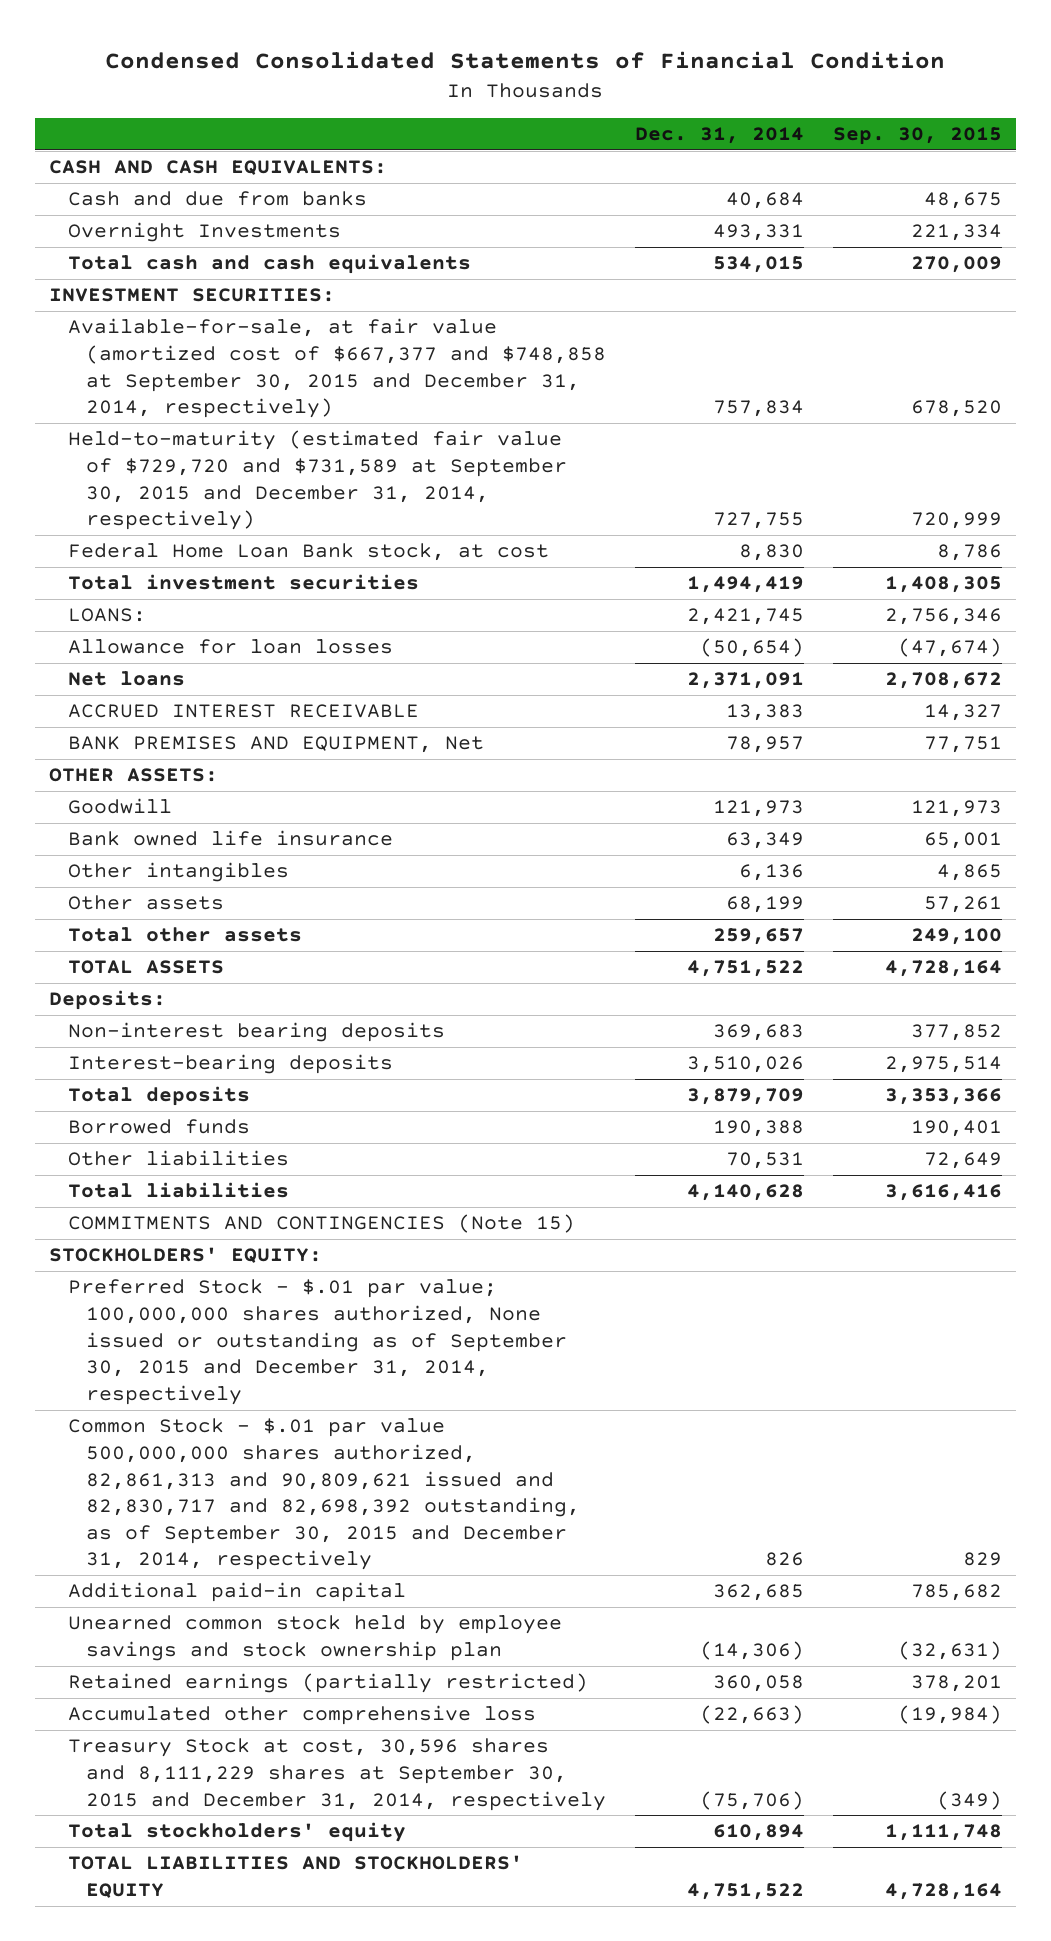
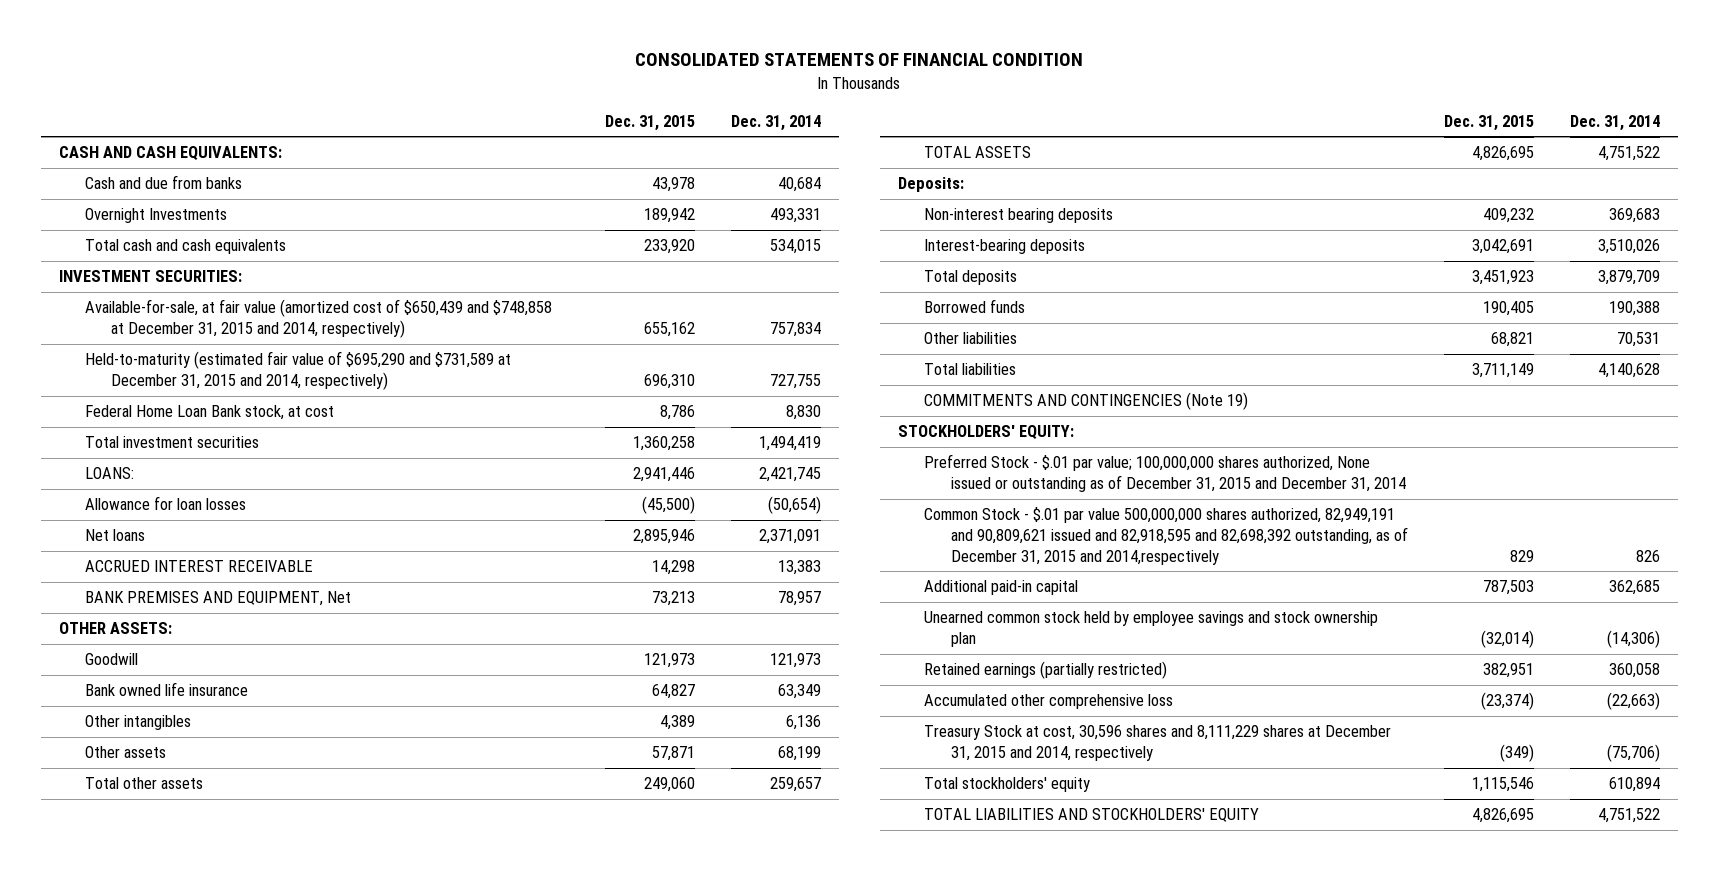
- Condensed Consolidated Statements of Financial Condition
+ CONSOLIDATED STATEMENTS OF FINANCIAL CONDITION
- | Dec. 31, 2014 | Sep. 30, 2015
+ | Dec. 31, 2015 | Dec. 31, 2014
- Available-for-sale, at fair value (amortized cost of $667,377 and $748,858 at September 30, 2015 and December 31, 2014, respectively) | 757,834 | 678,520
- Held-to-maturity (estimated fair value of $729,720 and $731,589 at September 30, 2015 and December 31, 2014, respectively) | 727,755 | 720,999
+ Available-for-sale, at fair value (amortized cost of $650,439 and $748,858 at December 31, 2015 and 2014, respectively) | 655,162 | 757,834
+ Held-to-maturity (estimated fair value of $695,290 and $731,589 at December 31, 2015 and 2014, respectively) | 696,310 | 727,755
- COMMITMENTS AND CONTINGENCIES (Note 15)
+ COMMITMENTS AND CONTINGENCIES (Note 19)
- Preferred Stock - $.01 par value; 100,000,000 shares authorized, None issued or outstanding as of September 30, 2015 and December 31, 2014, respectively
- Common Stock - $.01 par value 500,000,000 shares authorized, 82,861,313 and 90,809,621 issued and 82,830,717 and 82,698,392 outstanding, as of September 30, 2015 and December 31, 2014, respectively | 826 | 829
+ Preferred Stock - $.01 par value; 100,000,000 shares authorized, None issued or outstanding as of December 31, 2015 and December 31, 2014
+ Common Stock - $.01 par value 500,000,000 shares authorized, 82,949,191 and 90,809,621 issued and 82,918,595 and 82,698,392 outstanding, as of December 31, 2015 and 2014,respectively | 829 | 826
- Treasury Stock at cost, 30,596 shares and 8,111,229 shares at September 30, 2015 and December 31, 2014, respectively | (75,706) | (349)
+ Treasury Stock at cost, 30,596 shares and 8,111,229 shares at December 31, 2015 and 2014, respectively | (349) | (75,706)

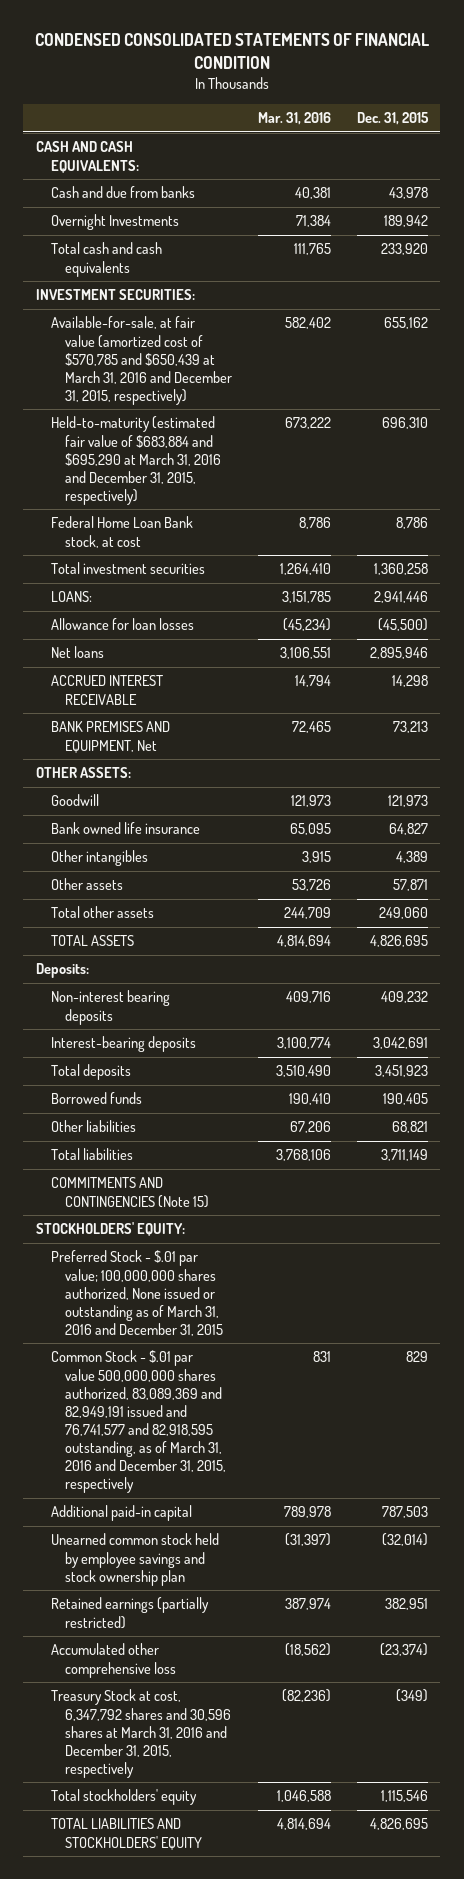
- CONSOLIDATED STATEMENTS OF FINANCIAL CONDITION
+ CONDENSED CONSOLIDATED STATEMENTS OF FINANCIAL CONDITION
- | Dec. 31, 2015 | Dec. 31, 2014
+ | Mar. 31, 2016 | Dec. 31, 2015
- Available-for-sale, at fair value (amortized cost of $650,439 and $748,858 at December 31, 2015 and 2014, respectively) | 655,162 | 757,834
- Held-to-maturity (estimated fair value of $695,290 and $731,589 at December 31, 2015 and 2014, respectively) | 696,310 | 727,755
+ Available-for-sale, at fair value (amortized cost of $570,785 and $650,439 at March 31, 2016 and December 31, 2015, respectively) | 582,402 | 655,162
+ Held-to-maturity (estimated fair value of $683,884 and $695,290 at March 31, 2016 and December 31, 2015, respectively) | 673,222 | 696,310
- COMMITMENTS AND CONTINGENCIES (Note 19)
+ COMMITMENTS AND CONTINGENCIES (Note 15)
- Preferred Stock - $.01 par value; 100,000,000 shares authorized, None issued or outstanding as of December 31, 2015 and December 31, 2014
- Common Stock - $.01 par value 500,000,000 shares authorized, 82,949,191 and 90,809,621 issued and 82,918,595 and 82,698,392 outstanding, as of December 31, 2015 and 2014,respectively | 829 | 826
+ Preferred Stock - $.01 par value; 100,000,000 shares authorized, None issued or outstanding as of March 31, 2016 and December 31, 2015
+ Common Stock - $.01 par value 500,000,000 shares authorized, 83,089,369 and 82,949,191 issued and 76,741,577 and 82,918,595 outstanding, as of March 31, 2016 and December 31, 2015, respectively | 831 | 829
- Treasury Stock at cost, 30,596 shares and 8,111,229 shares at December 31, 2015 and 2014, respectively | (349) | (75,706)
+ Treasury Stock at cost, 6,347,792 shares and 30,596 shares at March 31, 2016 and December 31, 2015, respectively | (82,236) | (349)

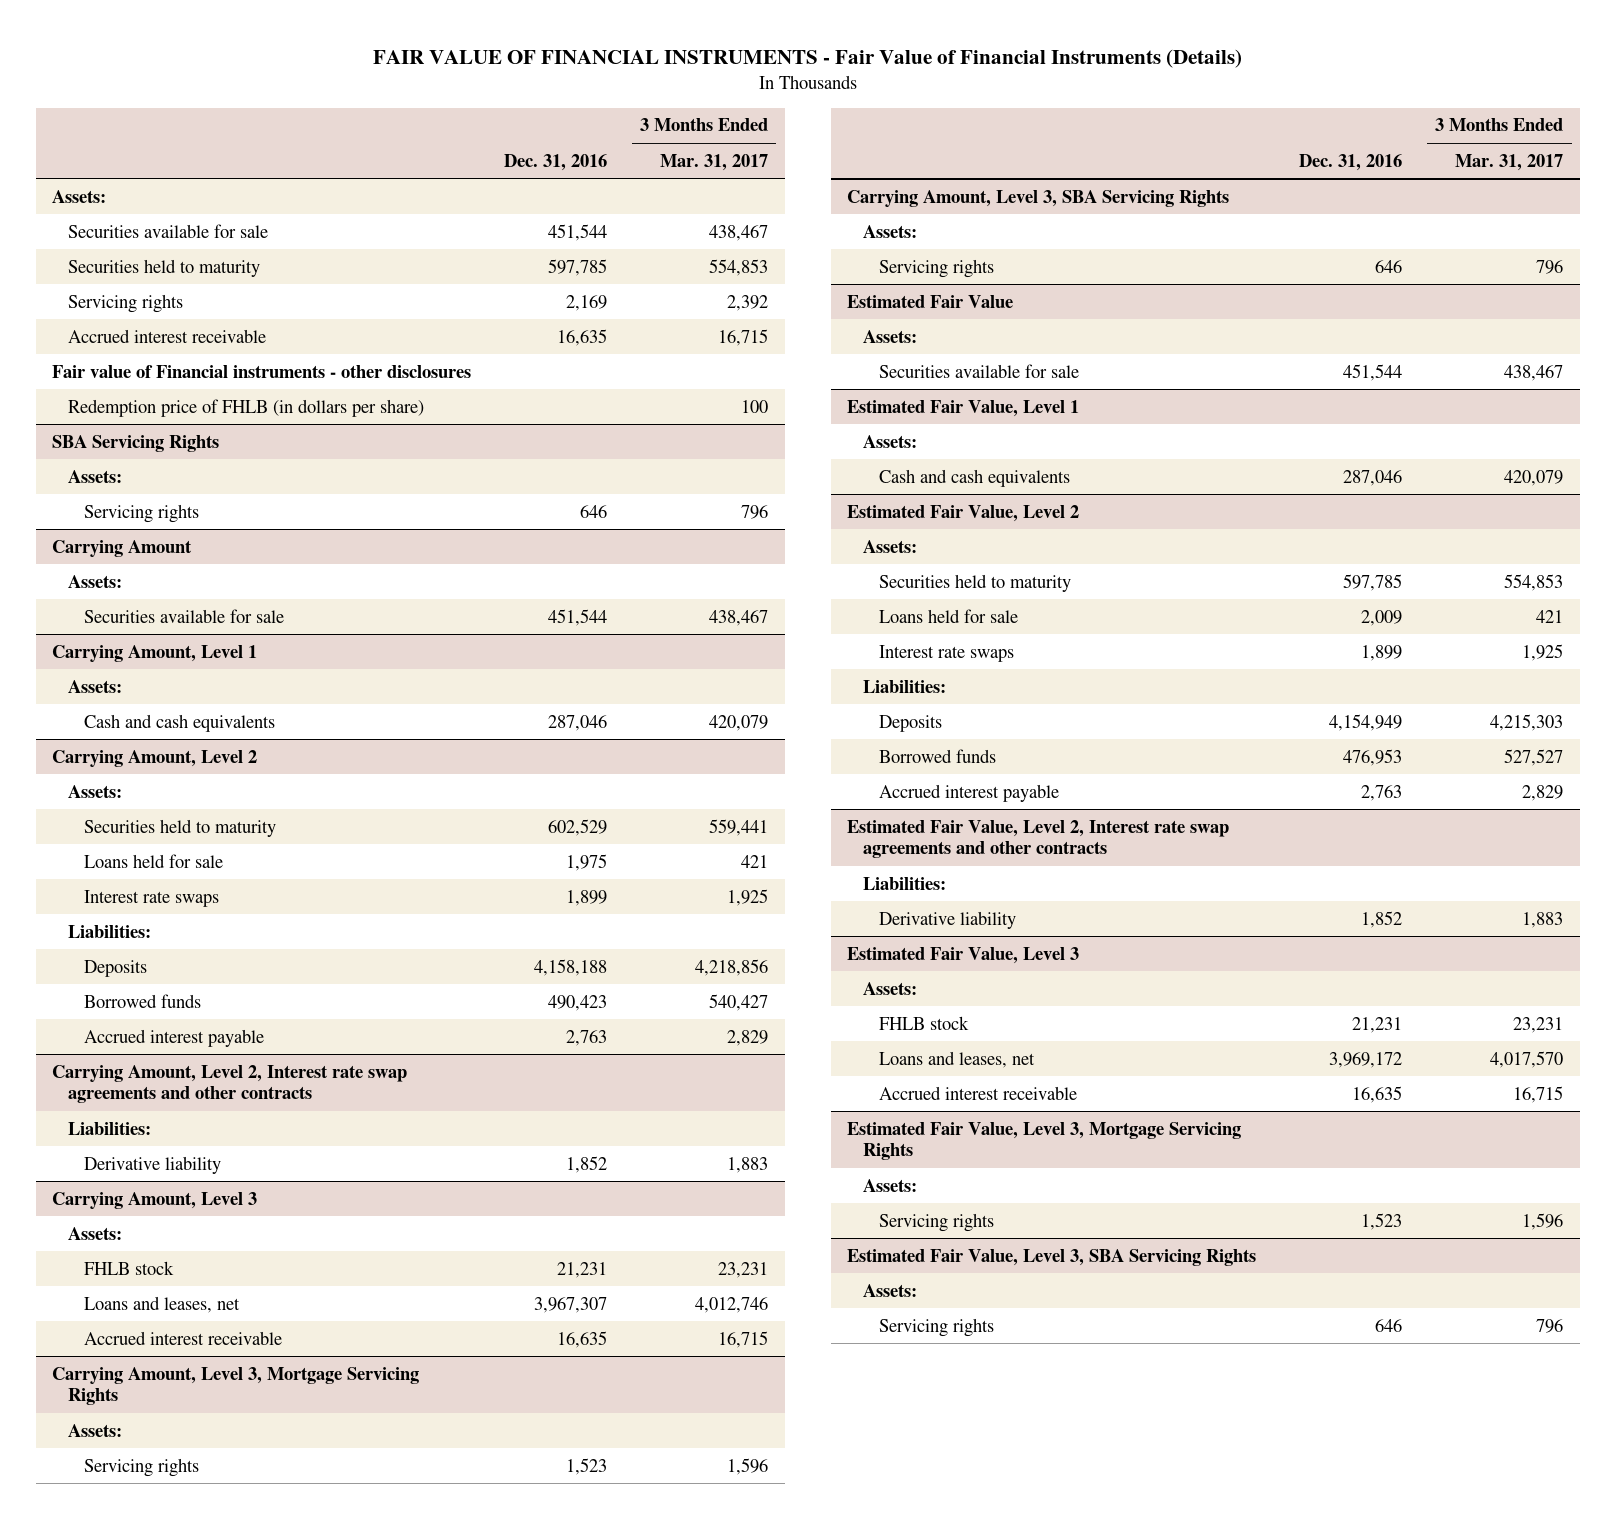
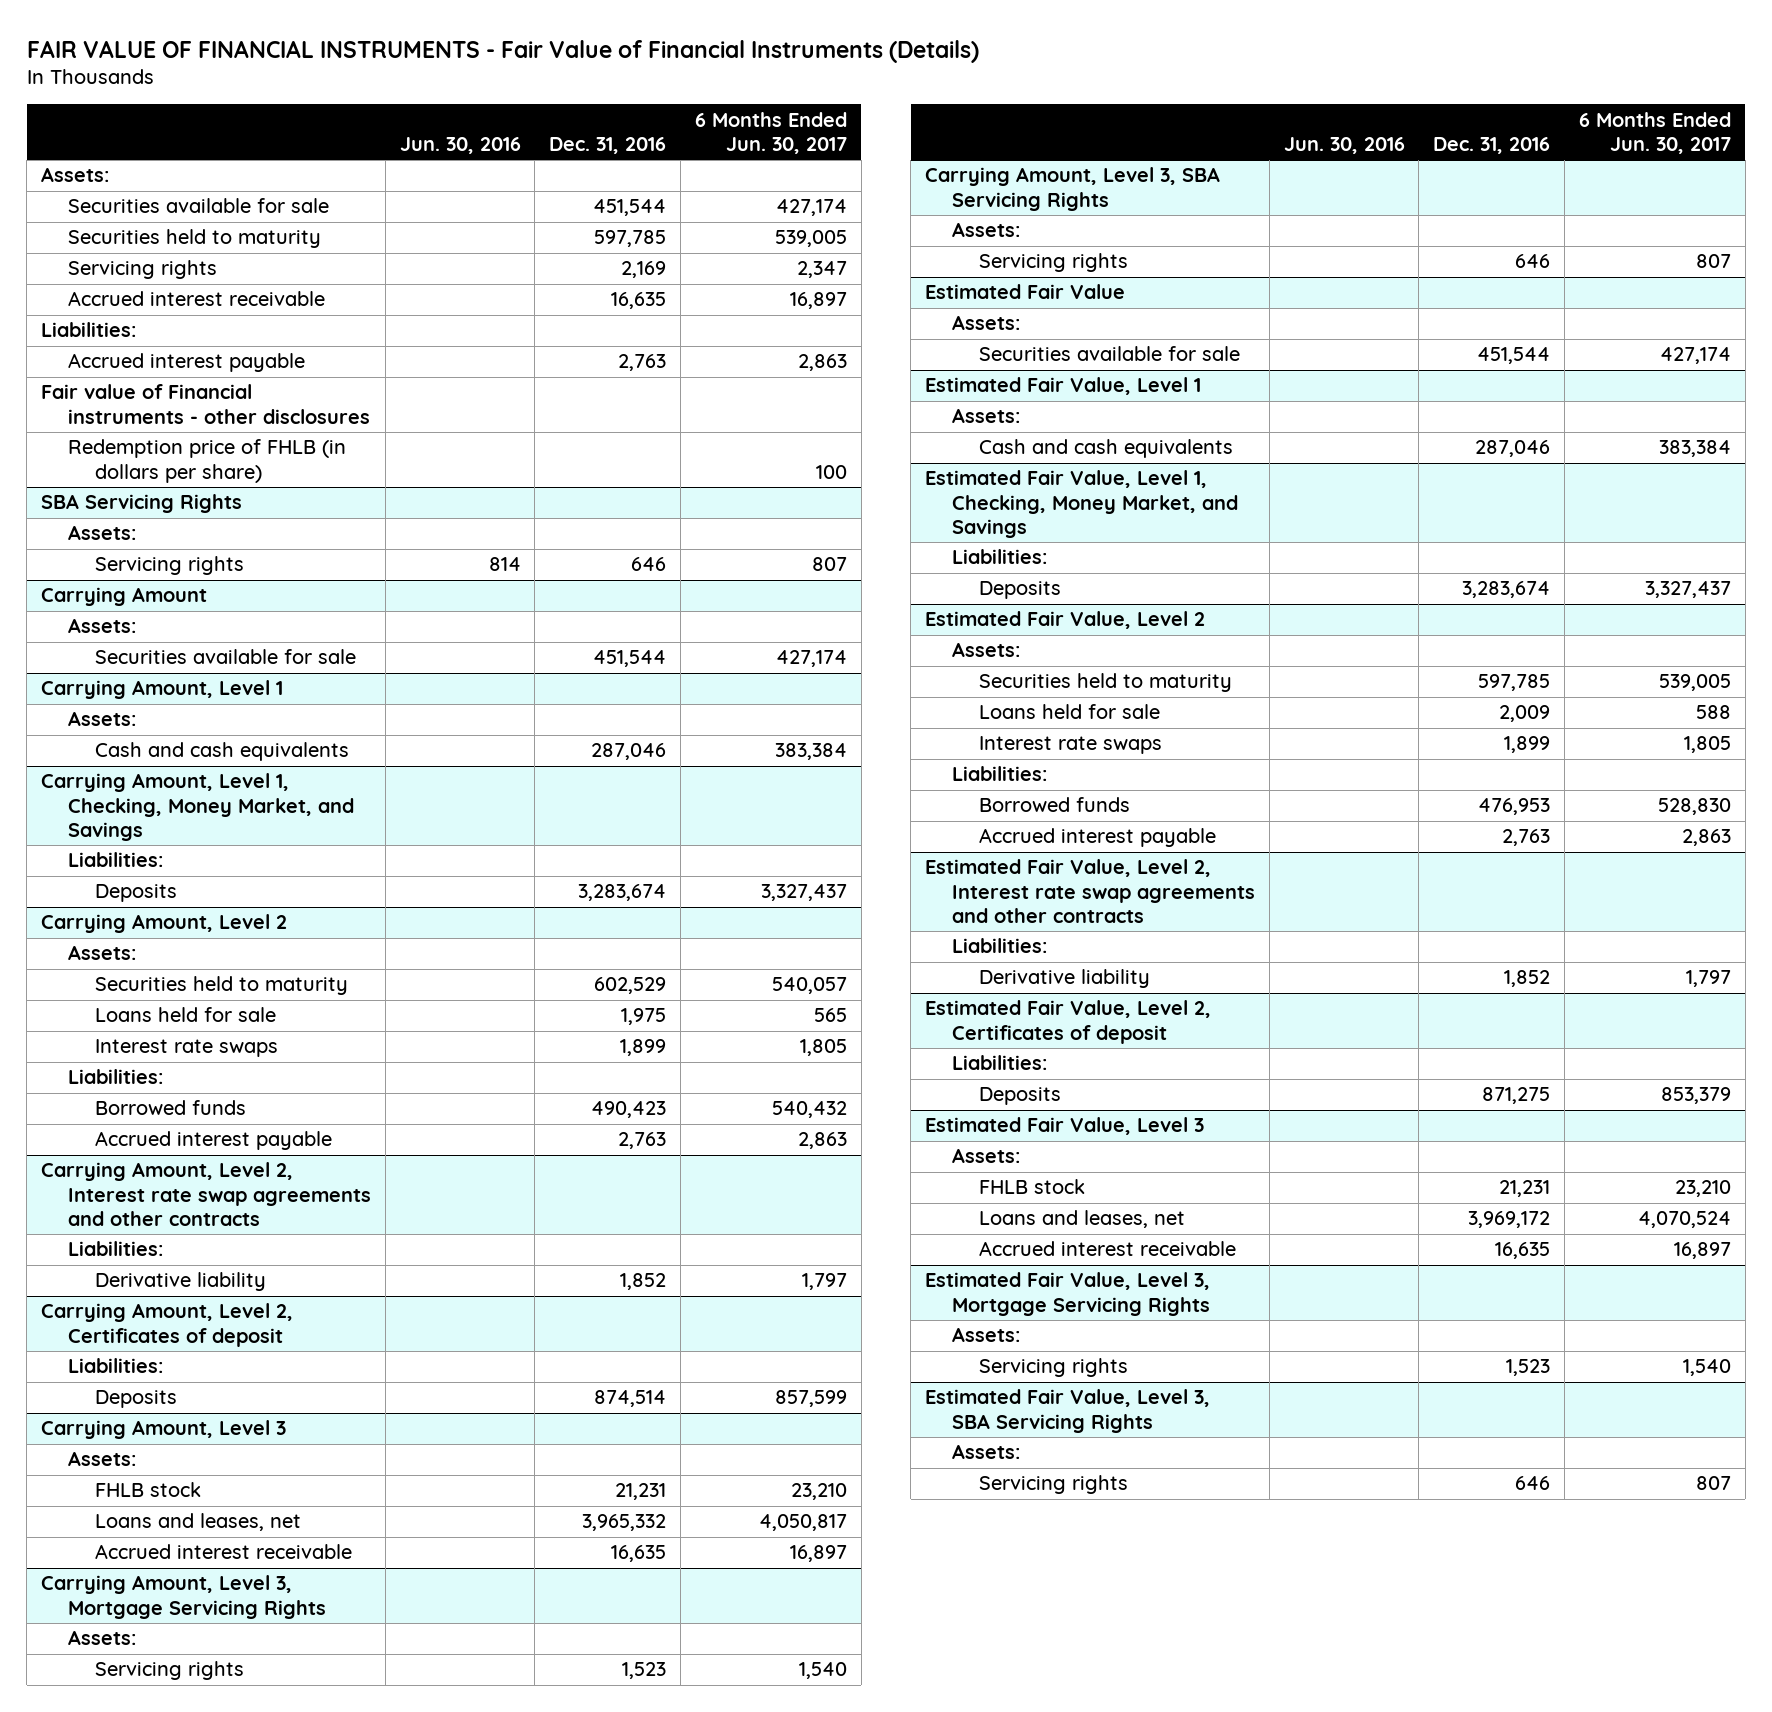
- | Dec. 31, 2016 | 3 Months Ended Mar. 31, 2017
+ | Jun. 30, 2016 | Dec. 31, 2016 | 6 Months Ended Jun. 30, 2017
+ Liabilities:
+ Accrued interest payable | | 2,763 | 2,863
+ Carrying Amount, Level 1, Checking, Money Market, and Savings
+ Liabilities:
+ Deposits | | 3,283,674 | 3,327,437
@ Carrying Amount, Level 2
- Deposits | 4,158,188 | 4,218,856
+ Carrying Amount, Level 2, Certificates of deposit
+ Liabilities:
+ Deposits | | 874,514 | 857,599
@ Carrying Amount, Level 3
- Loans and leases, net | 3,967,307 | 4,012,746
+ Loans and leases, net | | 3,965,332 | 4,050,817
+ Estimated Fair Value, Level 1, Checking, Money Market, and Savings
+ Liabilities:
+ Deposits | | 3,283,674 | 3,327,437
@ Estimated Fair Value, Level 2
- Deposits | 4,154,949 | 4,215,303
+ Estimated Fair Value, Level 2, Certificates of deposit
+ Liabilities:
+ Deposits | | 871,275 | 853,379

